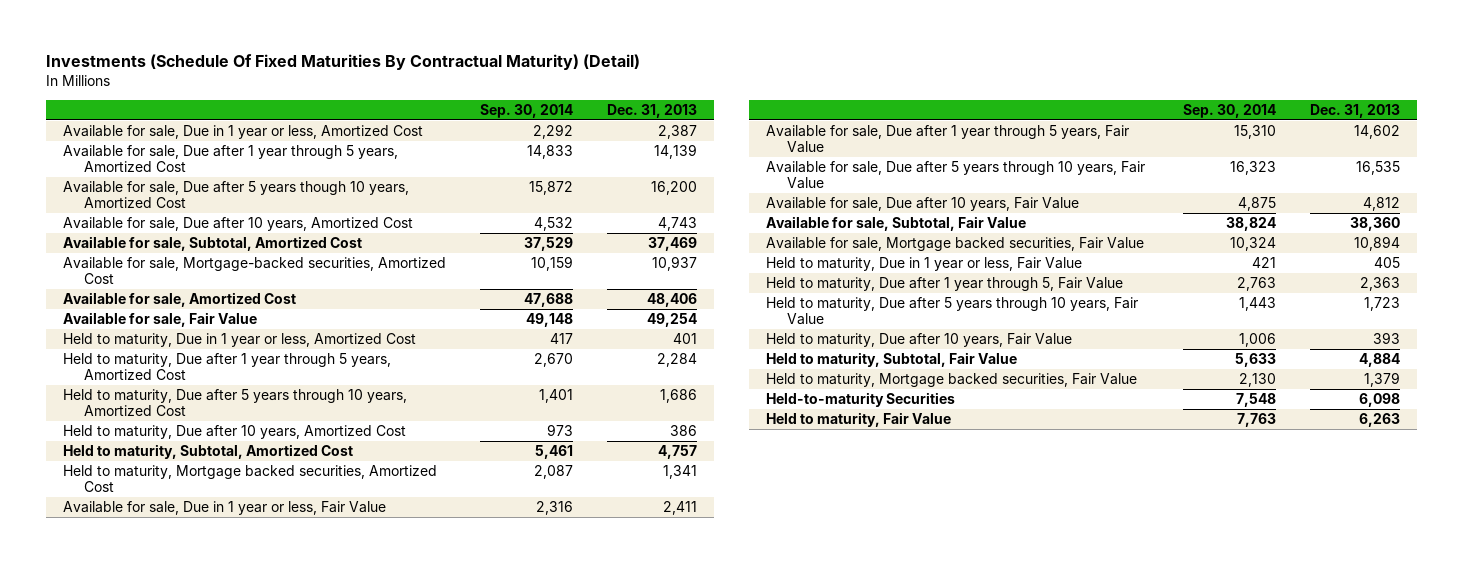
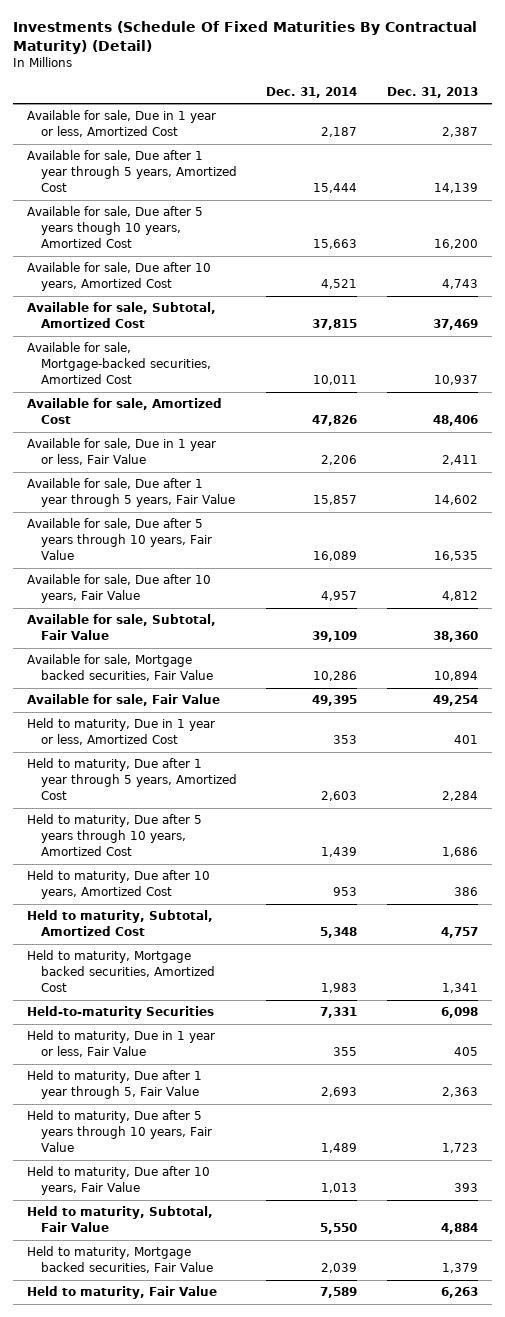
- | Sep. 30, 2014 | Dec. 31, 2013
+ | Dec. 31, 2014 | Dec. 31, 2013
moved up: Available for sale, Due in 1 year or less, Fair Value | 2,206 | 2,411
moved up: Available for sale, Due after 1 year through 5 years, Fair Value | 15,857 | 14,602
moved up: Available for sale, Due after 5 years through 10 years, Fair Value | 16,089 | 16,535
moved up: Available for sale, Due after 10 years, Fair Value | 4,957 | 4,812
moved up: Available for sale, Subtotal, Fair Value | 39,109 | 38,360
moved up: Available for sale, Mortgage backed securities, Fair Value | 10,286 | 10,894
moved up: Held-to-maturity Securities | 7,331 | 6,098

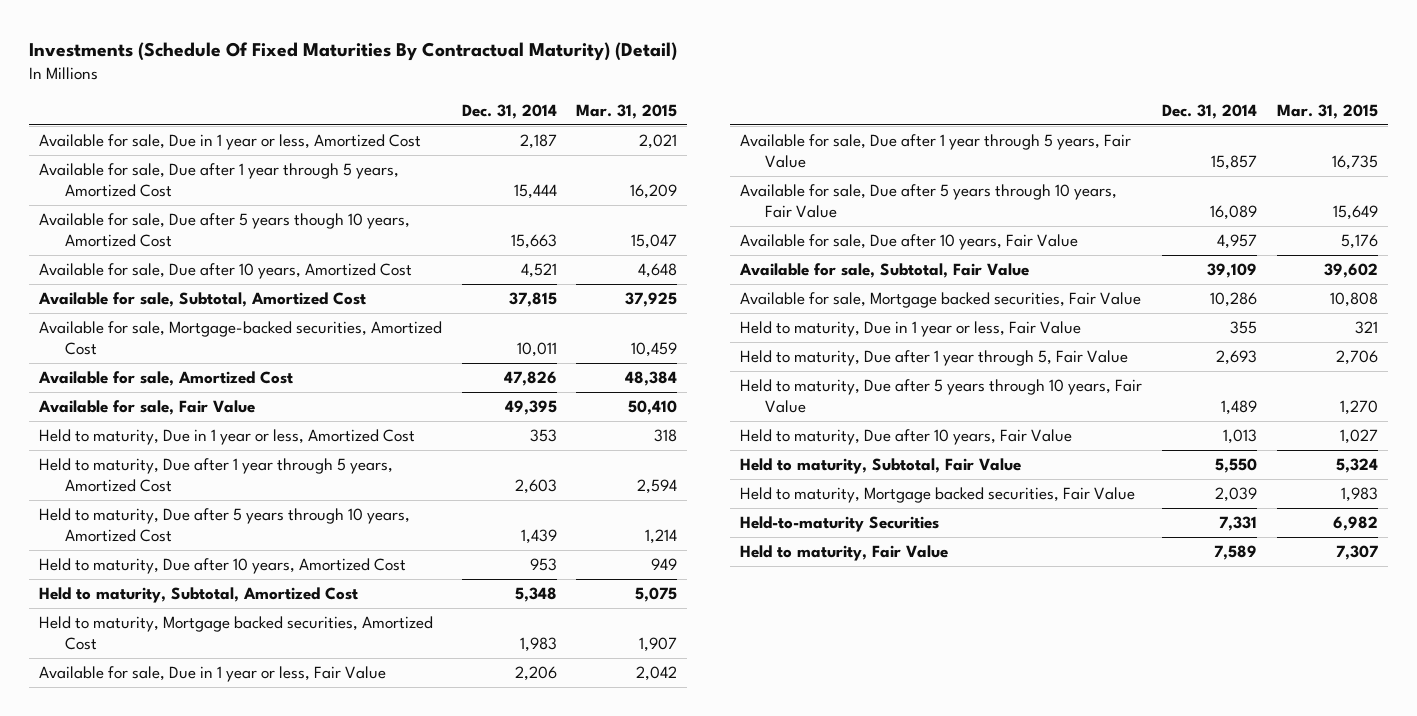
- | Dec. 31, 2014 | Dec. 31, 2013
+ | Dec. 31, 2014 | Mar. 31, 2015
moved down: Available for sale, Due in 1 year or less, Fair Value | 2,206 | 2,042
moved down: Available for sale, Due after 1 year through 5 years, Fair Value | 15,857 | 16,735
moved down: Available for sale, Due after 5 years through 10 years, Fair Value | 16,089 | 15,649
moved down: Available for sale, Due after 10 years, Fair Value | 4,957 | 5,176
moved down: Available for sale, Subtotal, Fair Value | 39,109 | 39,602
moved down: Available for sale, Mortgage backed securities, Fair Value | 10,286 | 10,808
moved down: Held-to-maturity Securities | 7,331 | 6,982

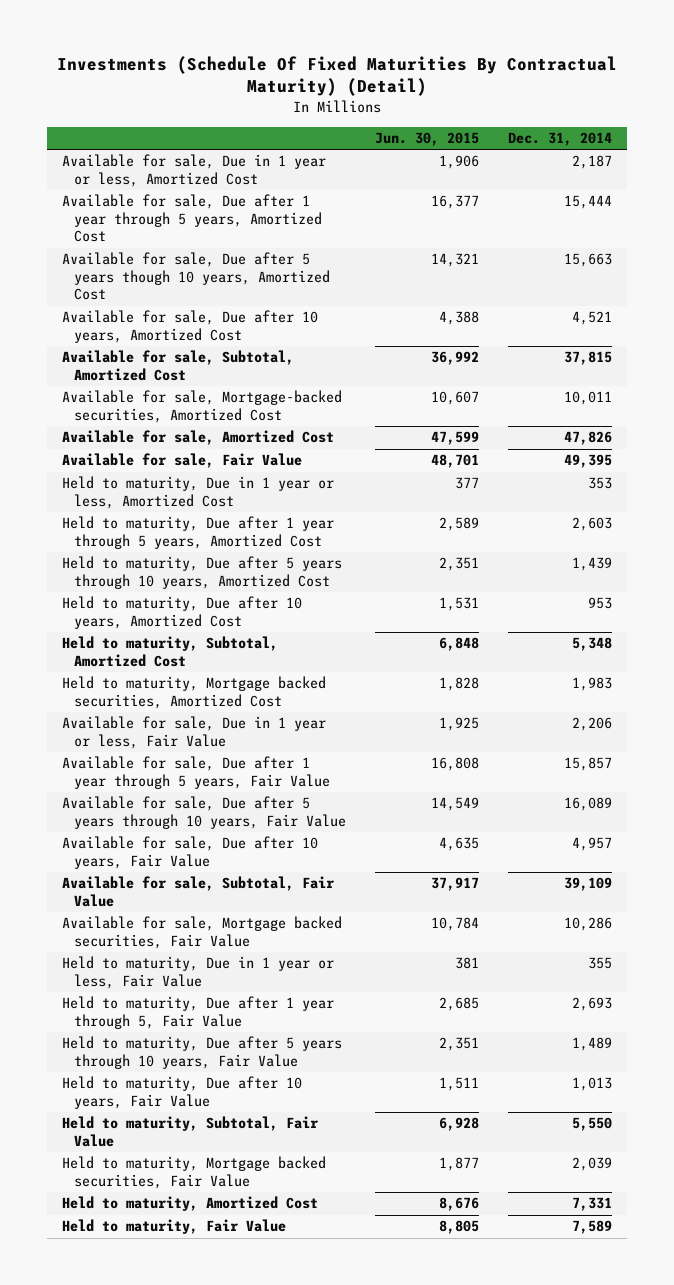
- | Dec. 31, 2014 | Mar. 31, 2015
+ | Jun. 30, 2015 | Dec. 31, 2014
- Held-to-maturity Securities | 7,331 | 6,982
+ Held to maturity, Amortized Cost | 8,676 | 7,331

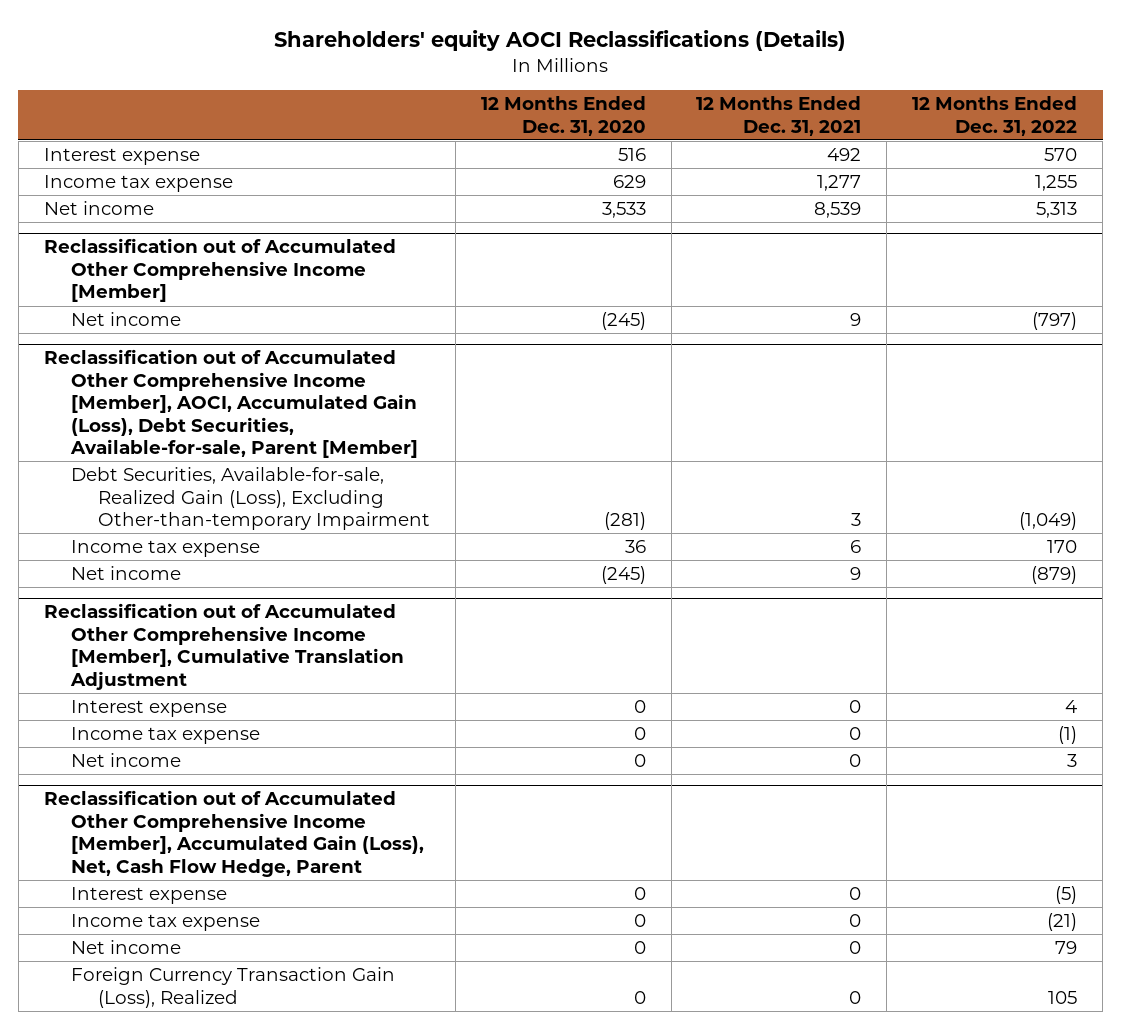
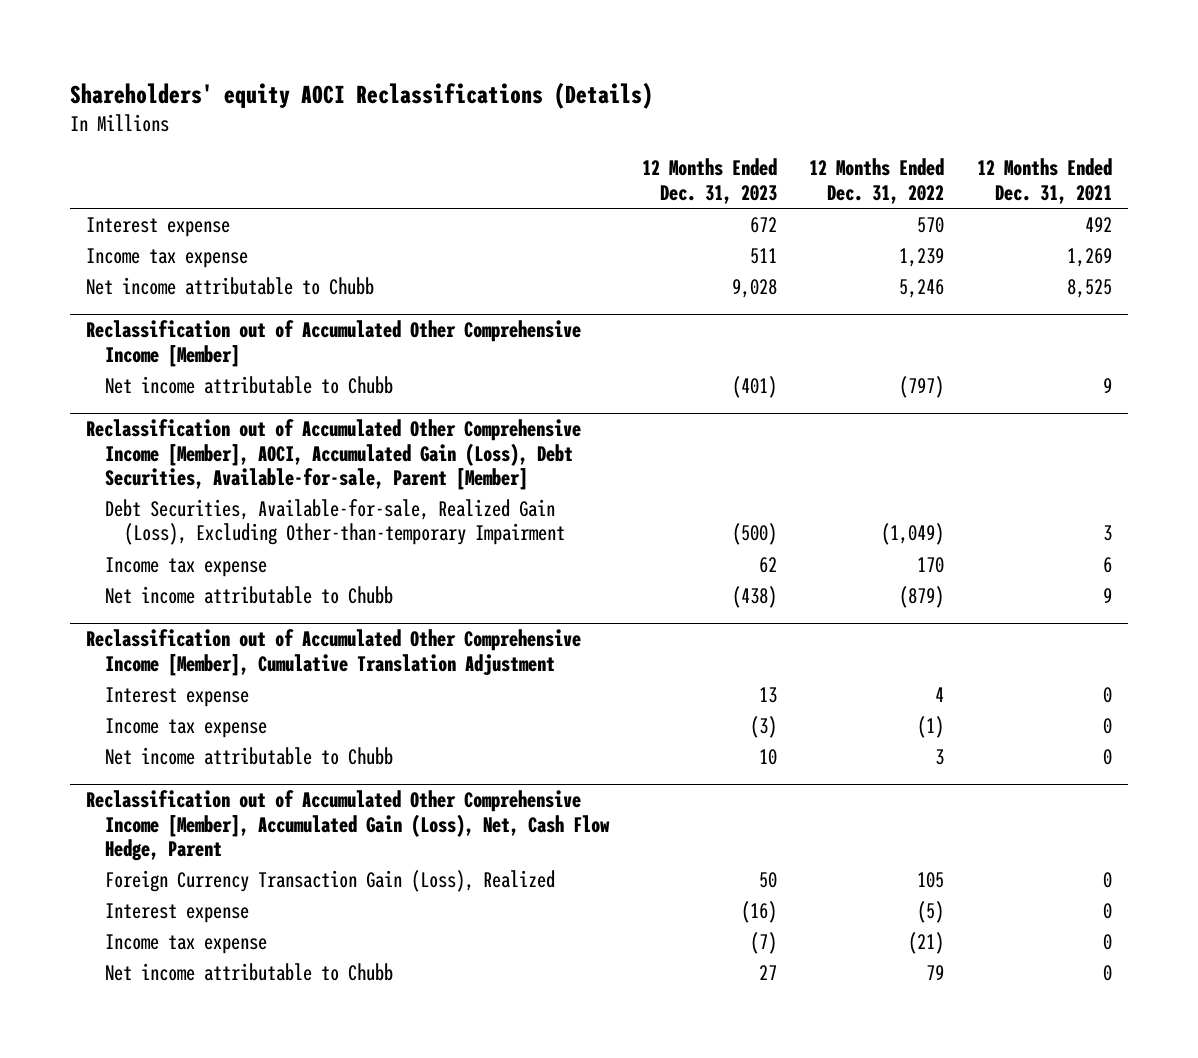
- | 12 Months Ended Dec. 31, 2020 | 12 Months Ended Dec. 31, 2021 | 12 Months Ended Dec. 31, 2022
+ | 12 Months Ended Dec. 31, 2023 | 12 Months Ended Dec. 31, 2022 | 12 Months Ended Dec. 31, 2021
- Income tax expense | 629 | 1,277 | 1,255
- Net income | 3,533 | 8,539 | 5,313
+ Income tax expense | 511 | 1,239 | 1,269
+ Net income attributable to Chubb | 9,028 | 5,246 | 8,525
@ Reclassification out of Accumulated Other Comprehensive Income [Member]
- Net income | (245) | 9 | (797)
+ Net income attributable to Chubb | (401) | (797) | 9
@ Reclassification out of Accumulated Other Comprehensive Income [Member], AOCI, Accumulated Gain (Loss), Debt Securities, Available-for-sale, Parent [Member]
- Net income | (245) | 9 | (879)
+ Net income attributable to Chubb | (438) | (879) | 9
@ Reclassification out of Accumulated Other Comprehensive Income [Member], Cumulative Translation Adjustment
- Net income | 0 | 0 | 3
+ Net income attributable to Chubb | 10 | 3 | 0
@ Reclassification out of Accumulated Other Comprehensive Income [Member], Accumulated Gain (Loss), Net, Cash Flow Hedge, Parent
moved up: Foreign Currency Transaction Gain (Loss), Realized | 50 | 105 | 0
- Net income | 0 | 0 | 79
+ Net income attributable to Chubb | 27 | 79 | 0

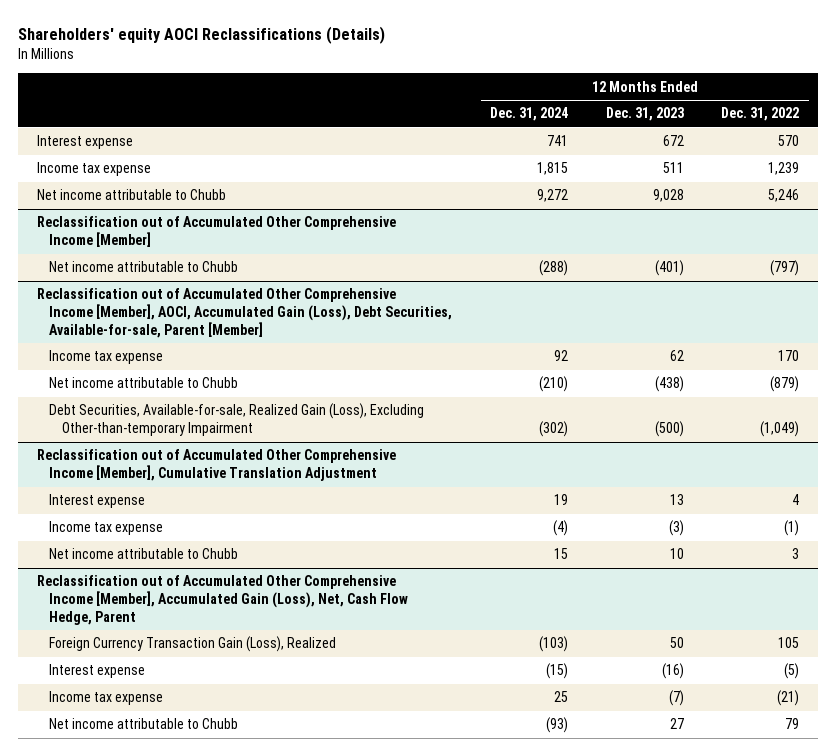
- | 12 Months Ended Dec. 31, 2023 | 12 Months Ended Dec. 31, 2022 | 12 Months Ended Dec. 31, 2021
+ | 12 Months Ended Dec. 31, 2024 | 12 Months Ended Dec. 31, 2023 | 12 Months Ended Dec. 31, 2022
@ Reclassification out of Accumulated Other Comprehensive Income [Member], AOCI, Accumulated Gain (Loss), Debt Securities, Available-for-sale, Parent [Member]
moved down: Debt Securities, Available-for-sale, Realized Gain (Loss), Excluding Other-than-temporary Impairment | (302) | (500) | (1,049)

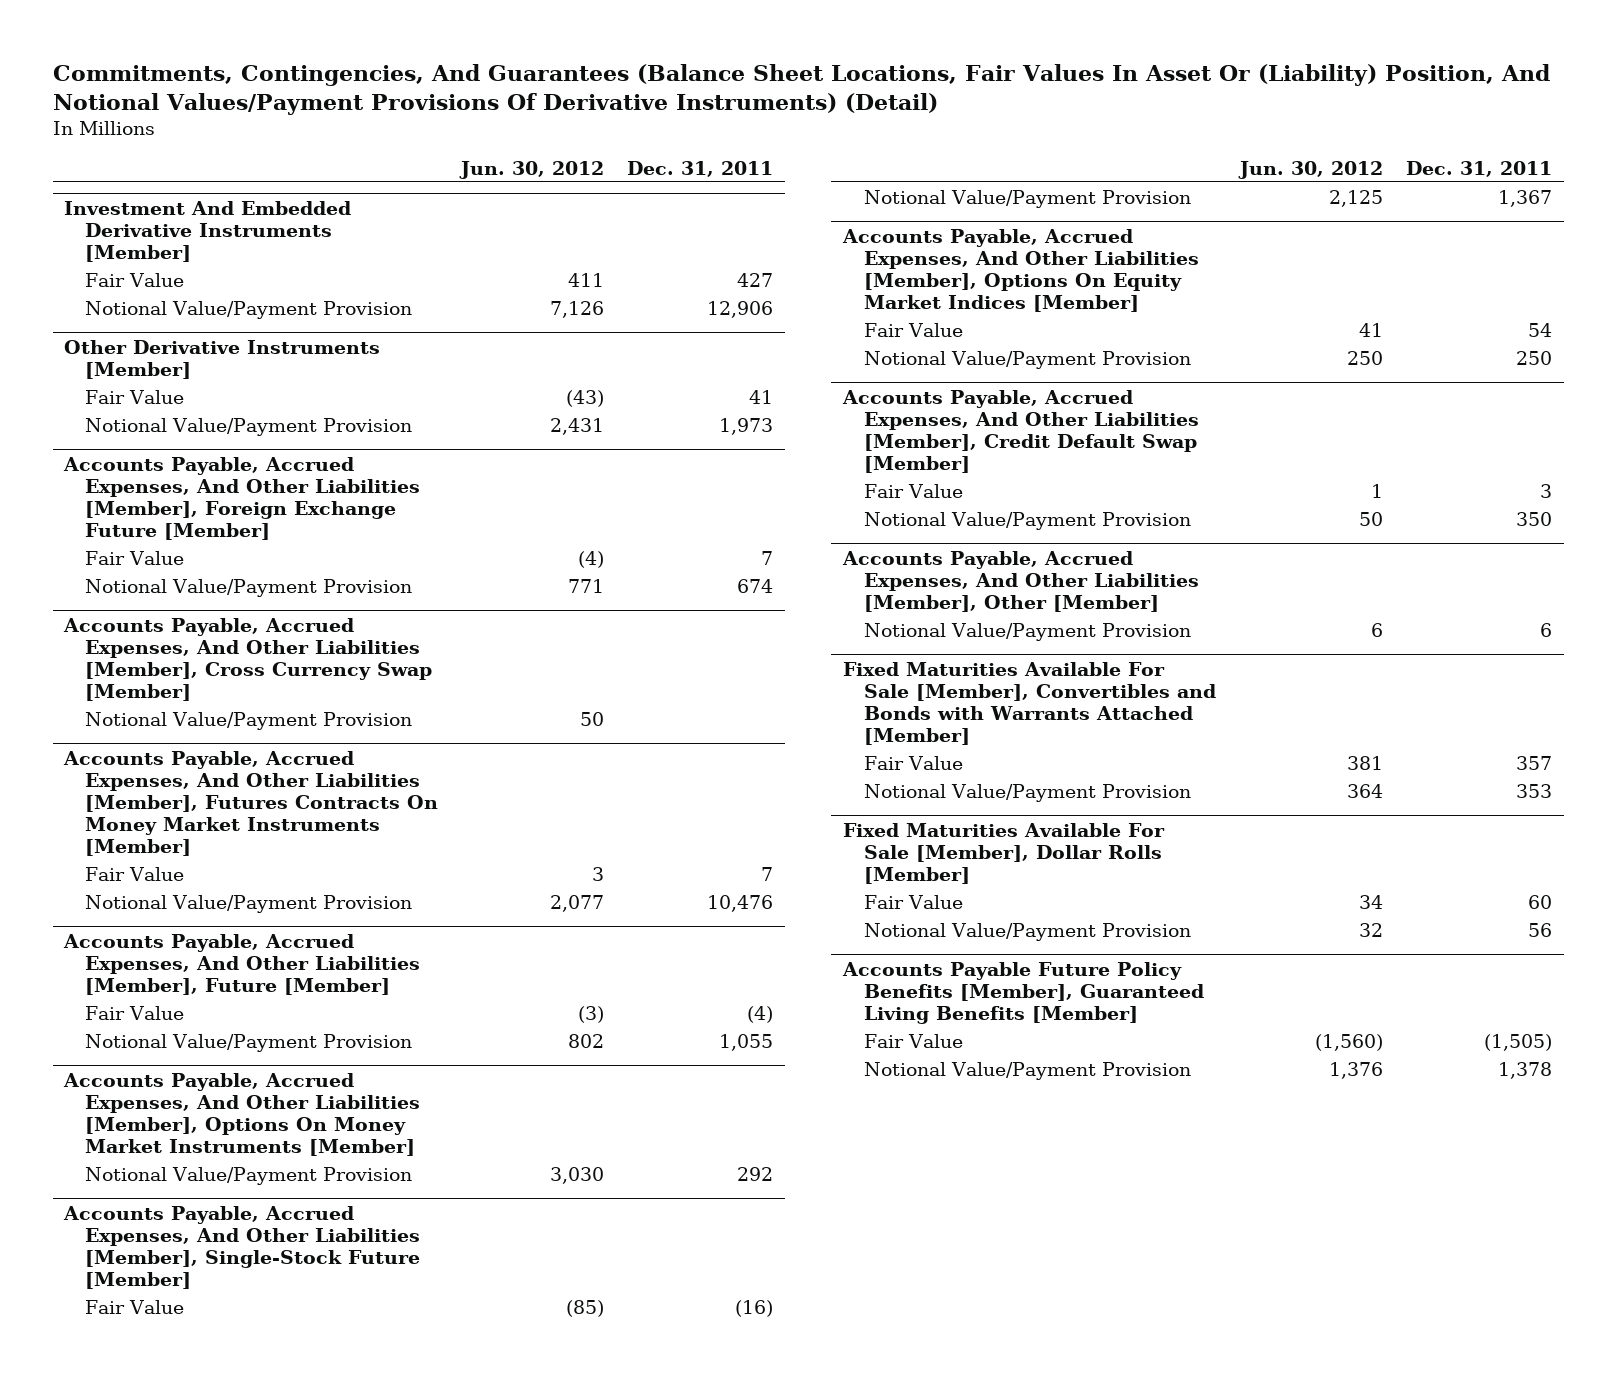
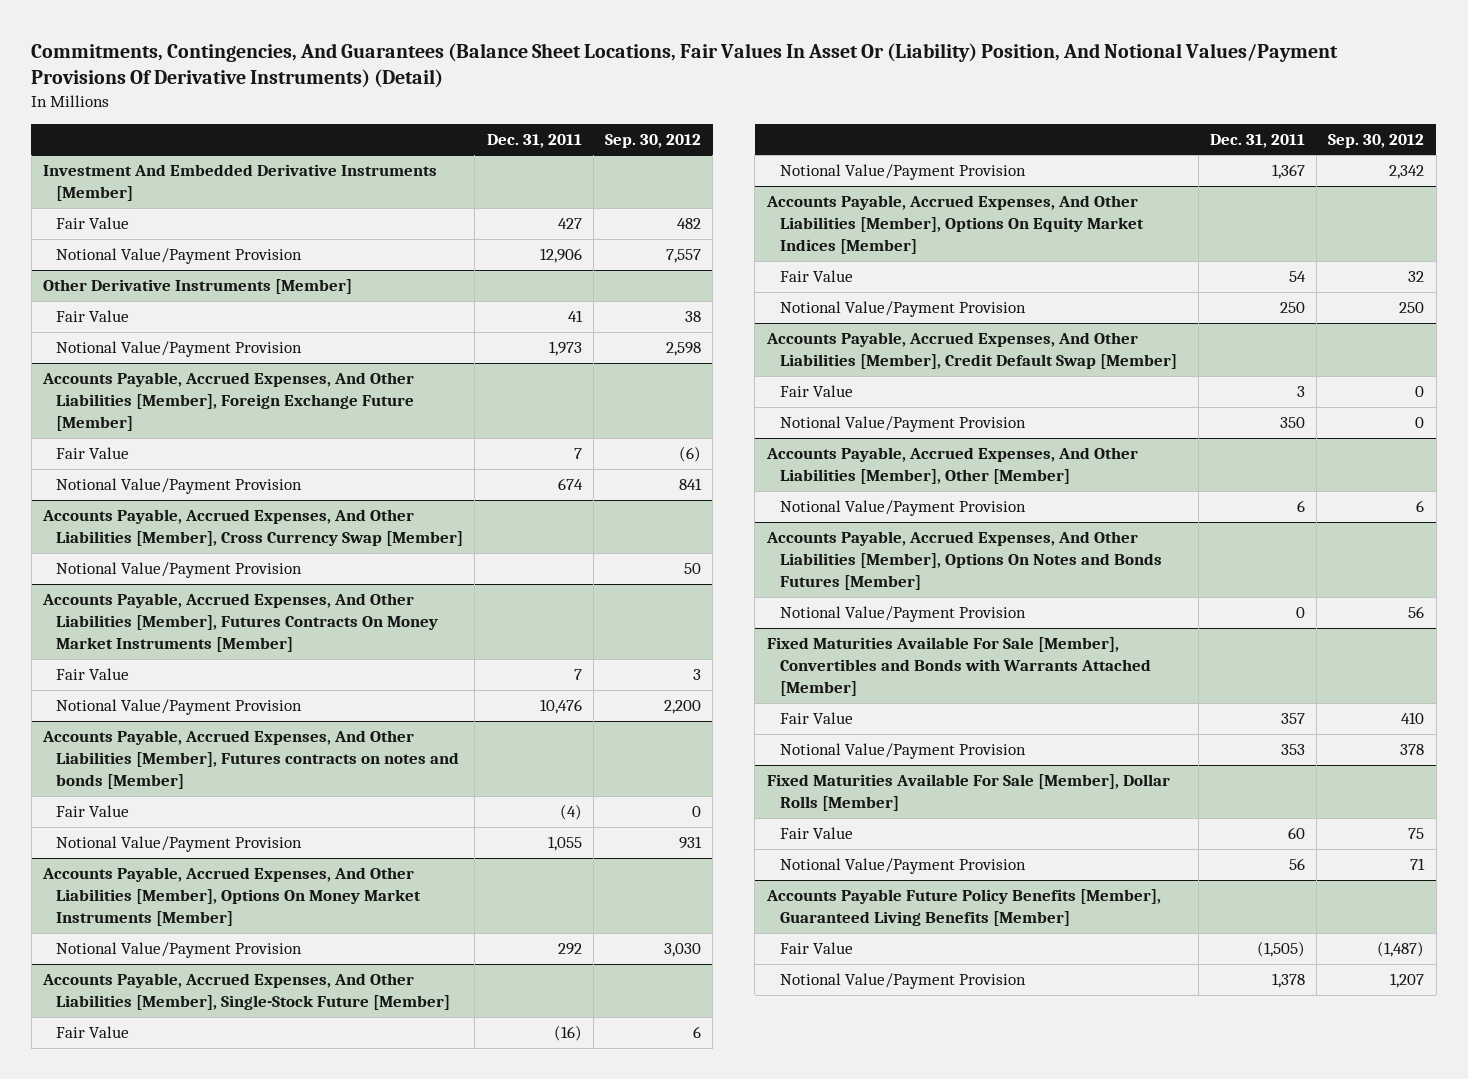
- | Jun. 30, 2012 | Dec. 31, 2011
+ | Dec. 31, 2011 | Sep. 30, 2012
- Accounts Payable, Accrued Expenses, And Other Liabilities [Member], Future [Member]
+ Accounts Payable, Accrued Expenses, And Other Liabilities [Member], Futures contracts on notes and bonds [Member]
+ Accounts Payable, Accrued Expenses, And Other Liabilities [Member], Options On Notes and Bonds Futures [Member]
+ Notional Value/Payment Provision | 0 | 56

